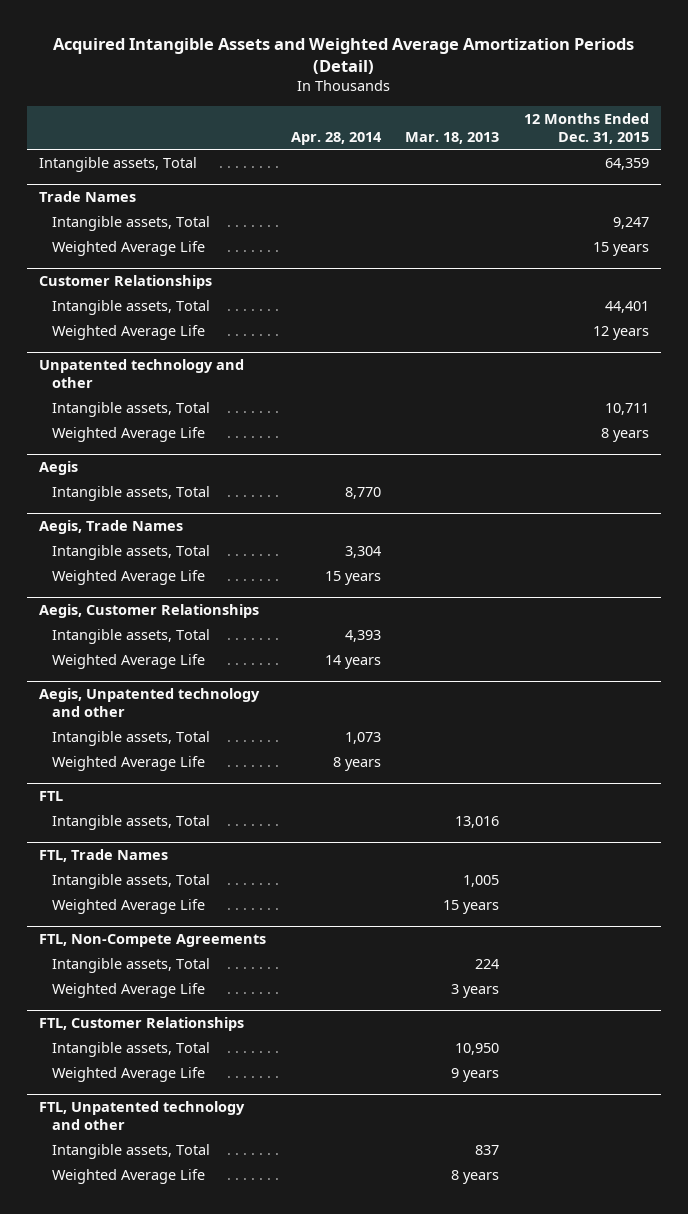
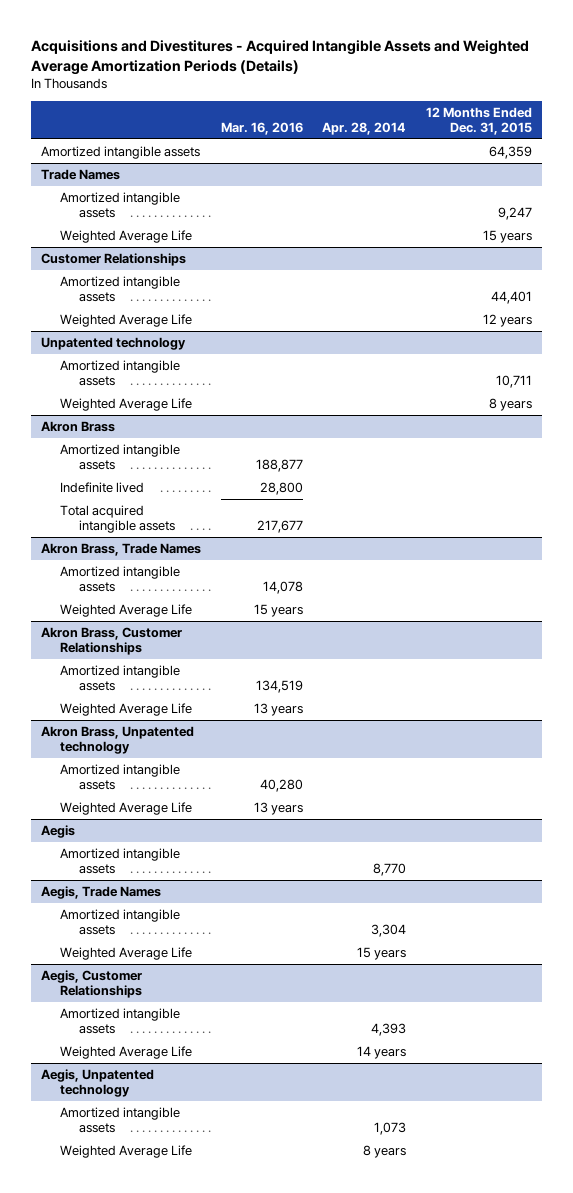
- Acquired Intangible Assets and Weighted Average Amortization Periods (Detail)
+ Acquisitions and Divestitures - Acquired Intangible Assets and Weighted Average Amortization Periods (Details)
- | Apr. 28, 2014 | Mar. 18, 2013 | 12 Months Ended Dec. 31, 2015
+ | Mar. 16, 2016 | Apr. 28, 2014 | 12 Months Ended Dec. 31, 2015
- Intangible assets, Total | | | 64,359
+ Amortized intangible assets | | | 64,359
@ Trade Names
- Intangible assets, Total | | | 9,247
+ Amortized intangible assets | | | 9,247
@ Customer Relationships
- Intangible assets, Total | | | 44,401
+ Amortized intangible assets | | | 44,401
- Unpatented technology and other
- Intangible assets, Total | | | 10,711
+ Unpatented technology
+ Amortized intangible assets | | | 10,711
+ Akron Brass
+ Amortized intangible assets | 188,877 | |
+ Indefinite lived | 28,800 | |
+ Total acquired intangible assets | 217,677 | |
+ Akron Brass, Trade Names
+ Amortized intangible assets | 14,078 | |
+ Weighted Average Life | 15 years | |
+ Akron Brass, Customer Relationships
+ Amortized intangible assets | 134,519 | |
+ Weighted Average Life | 13 years | |
+ Akron Brass, Unpatented technology
+ Amortized intangible assets | 40,280 | |
+ Weighted Average Life | 13 years | |
@ Aegis
- Intangible assets, Total | 8,770 | |
+ Amortized intangible assets | | 8,770 |
@ Aegis, Trade Names
- Intangible assets, Total | 3,304 | |
+ Amortized intangible assets | | 3,304 |
@ Aegis, Customer Relationships
- Intangible assets, Total | 4,393 | |
+ Amortized intangible assets | | 4,393 |
- Aegis, Unpatented technology and other
- Intangible assets, Total | 1,073 | |
+ Aegis, Unpatented technology
+ Amortized intangible assets | | 1,073 |
- FTL
- Intangible assets, Total | | 13,016 |
- FTL, Trade Names
- Intangible assets, Total | | 1,005 |
- Weighted Average Life | | 15 years |
- FTL, Non-Compete Agreements
- Intangible assets, Total | | 224 |
- Weighted Average Life | | 3 years |
- FTL, Customer Relationships
- Intangible assets, Total | | 10,950 |
- Weighted Average Life | | 9 years |
- FTL, Unpatented technology and other
- Intangible assets, Total | | 837 |
- Weighted Average Life | | 8 years |

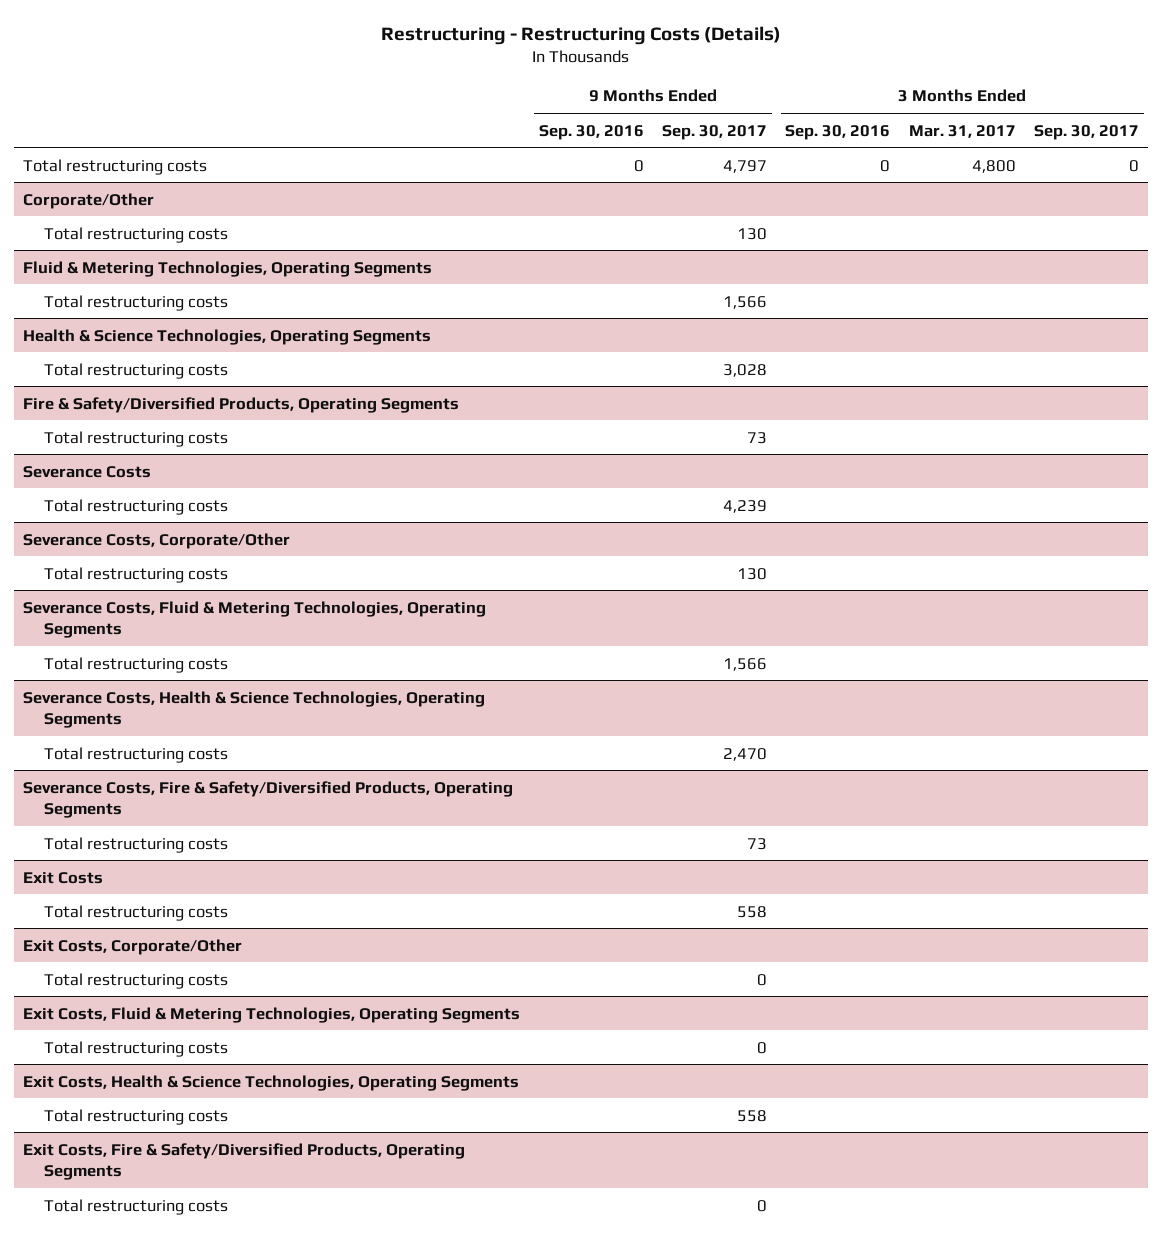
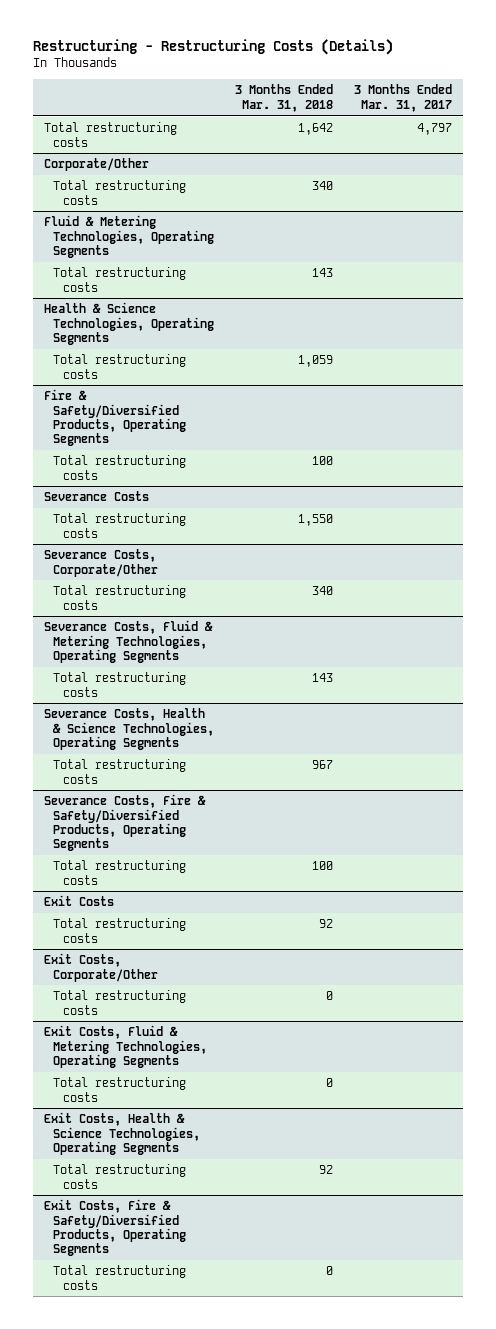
- | 9 Months Ended Sep. 30, 2016 | 9 Months Ended Sep. 30, 2017 | 3 Months Ended Sep. 30, 2016 | 3 Months Ended Mar. 31, 2017 | 3 Months Ended Sep. 30, 2017
+ | 3 Months Ended Mar. 31, 2018 | 3 Months Ended Mar. 31, 2017
- Total restructuring costs | 0 | 4,797 | 0 | 4,800 | 0
+ Total restructuring costs | 1,642 | 4,797

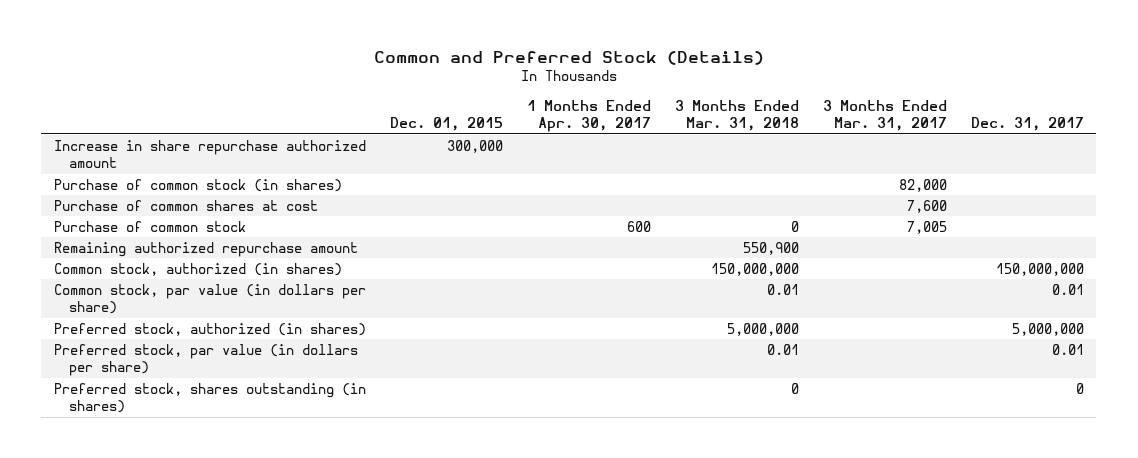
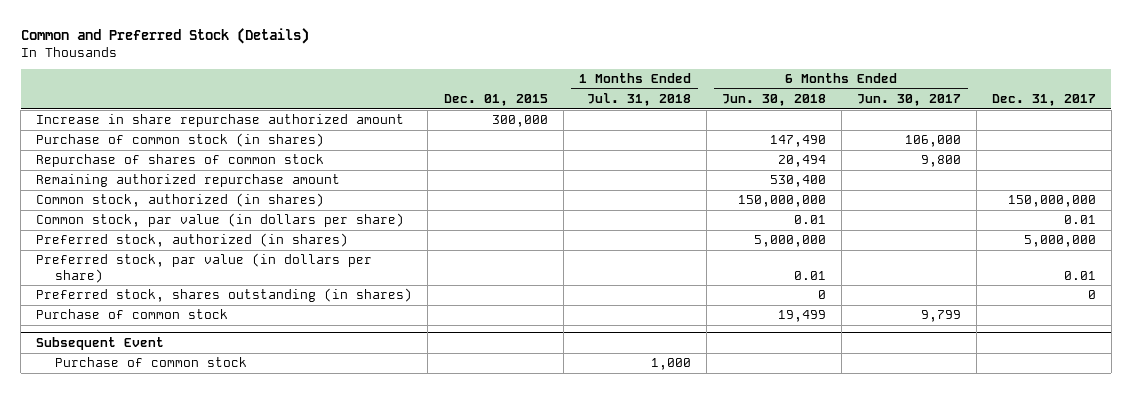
- | Dec. 01, 2015 | 1 Months Ended Apr. 30, 2017 | 3 Months Ended Mar. 31, 2018 | 3 Months Ended Mar. 31, 2017 | Dec. 31, 2017
+ | Dec. 01, 2015 | 1 Months Ended Jul. 31, 2018 | 6 Months Ended Jun. 30, 2018 | 6 Months Ended Jun. 30, 2017 | Dec. 31, 2017
- Purchase of common shares at cost | | | | 7,600 |
+ Repurchase of shares of common stock | | | 20,494 | 9,800 |
moved down: Purchase of common stock | | | 19,499 | 9,799 |
+ Subsequent Event
+ Purchase of common stock | | 1,000 | | |

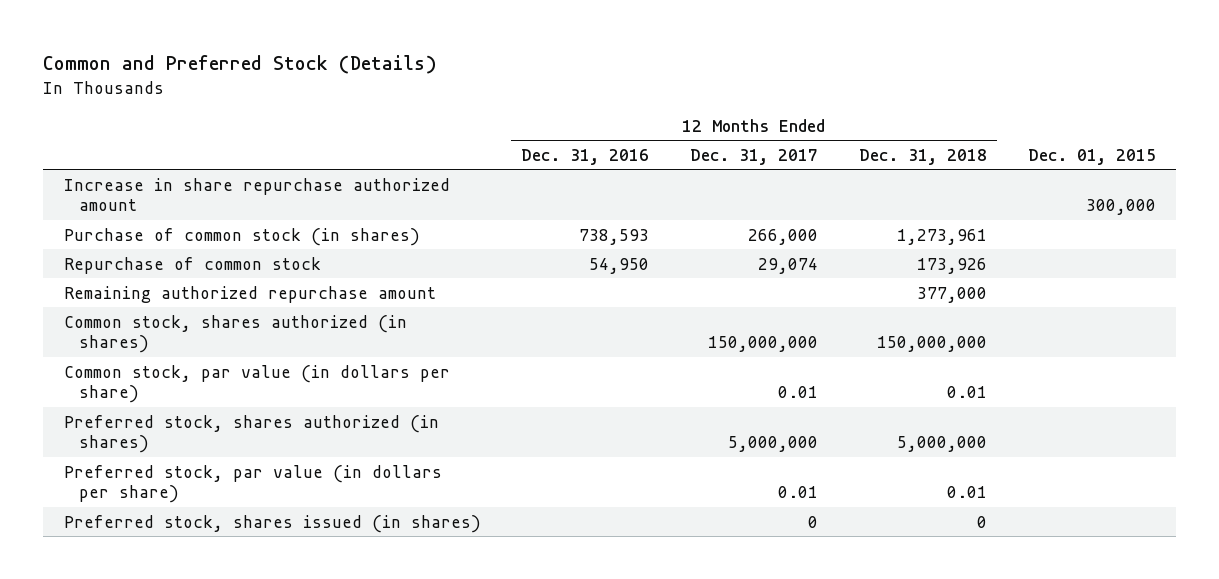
- | Dec. 01, 2015 | 1 Months Ended Jul. 31, 2018 | 6 Months Ended Jun. 30, 2018 | 6 Months Ended Jun. 30, 2017 | Dec. 31, 2017
+ | 12 Months Ended Dec. 31, 2016 | 12 Months Ended Dec. 31, 2017 | 12 Months Ended Dec. 31, 2018 | Dec. 01, 2015
- Repurchase of shares of common stock | | | 20,494 | 9,800 |
+ Repurchase of common stock | 54,950 | 29,074 | 173,926 |
- Common stock, authorized (in shares) | | | 150,000,000 | | 150,000,000
+ Common stock, shares authorized (in shares) | | 150,000,000 | 150,000,000 |
- Preferred stock, authorized (in shares) | | | 5,000,000 | | 5,000,000
+ Preferred stock, shares authorized (in shares) | | 5,000,000 | 5,000,000 |
- Preferred stock, shares outstanding (in shares) | | | 0 | | 0
- Purchase of common stock | | | 19,499 | 9,799 |
- Subsequent Event
- Purchase of common stock | | 1,000 | | |
+ Preferred stock, shares issued (in shares) | | 0 | 0 |

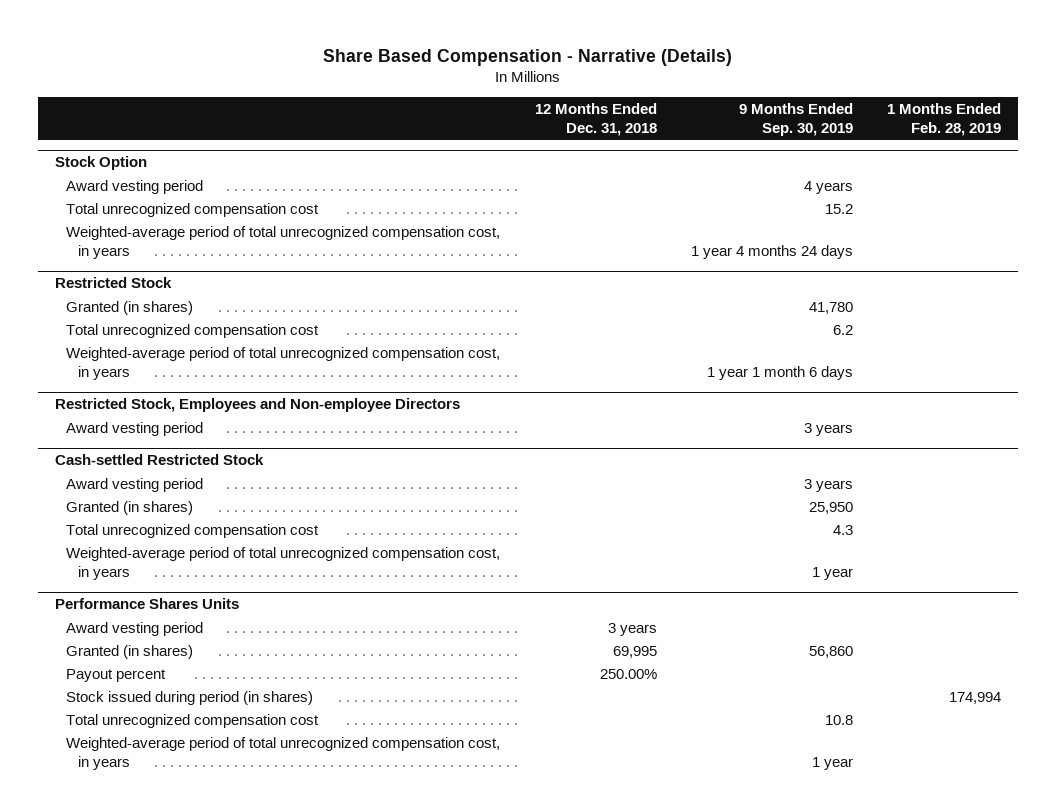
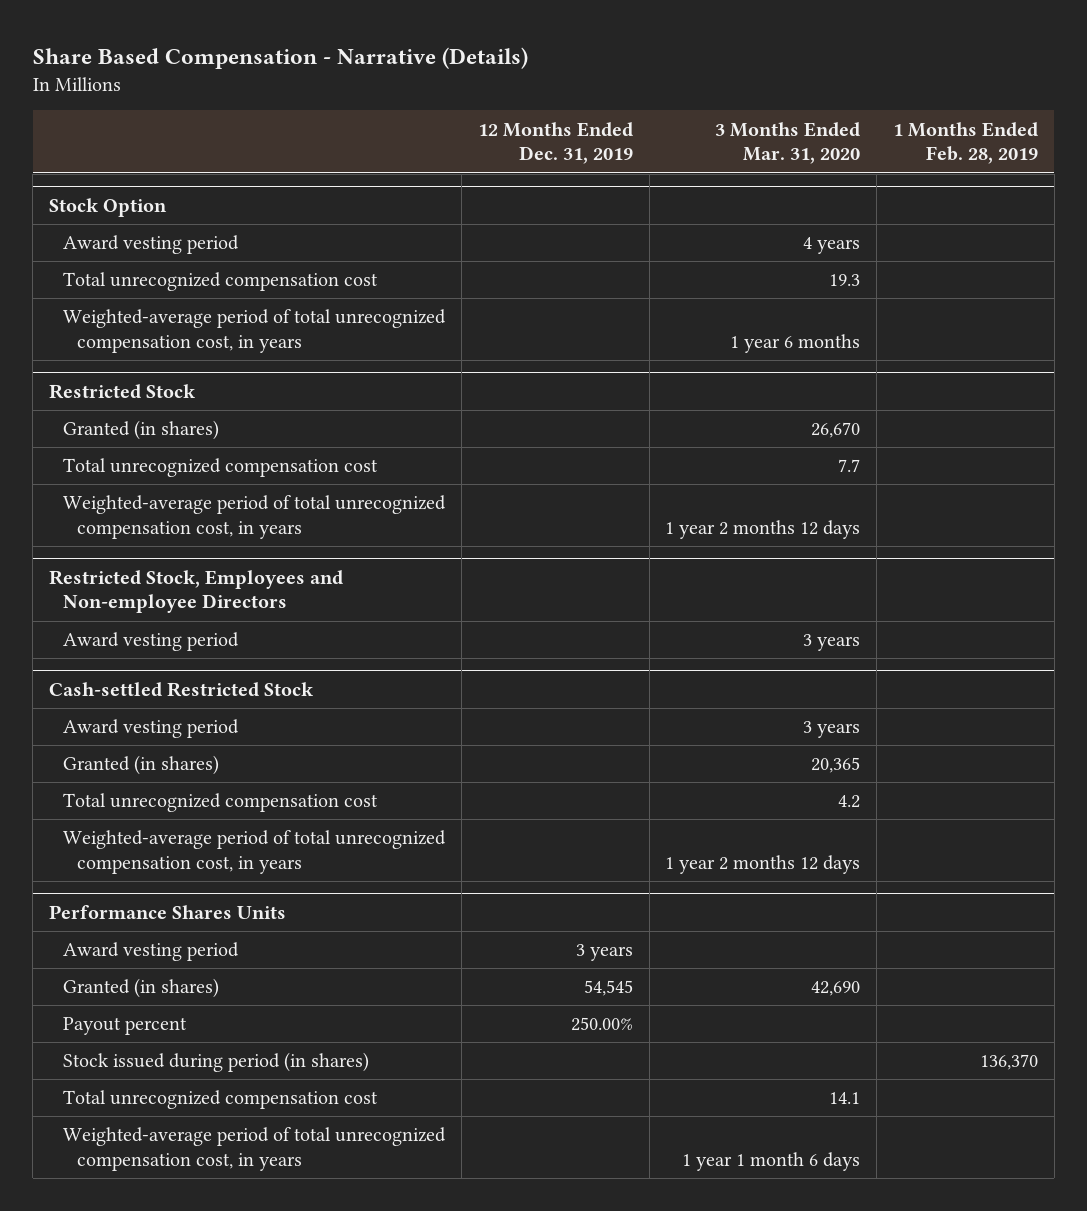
- | 12 Months Ended Dec. 31, 2018 | 9 Months Ended Sep. 30, 2019 | 1 Months Ended Feb. 28, 2019
+ | 12 Months Ended Dec. 31, 2019 | 3 Months Ended Mar. 31, 2020 | 1 Months Ended Feb. 28, 2019
@ Performance Shares Units
- Stock issued during period (in shares) | | | 174,994
+ Stock issued during period (in shares) | | | 136,370

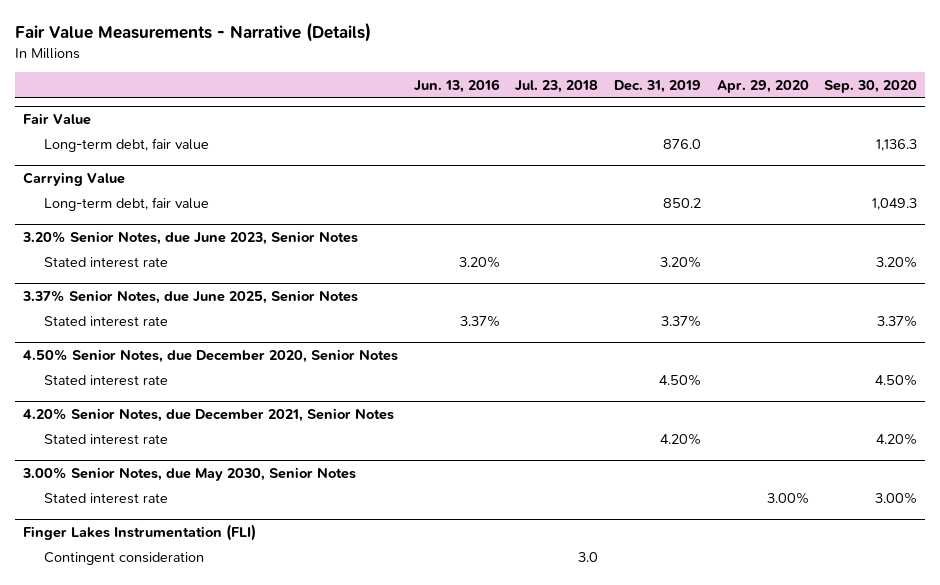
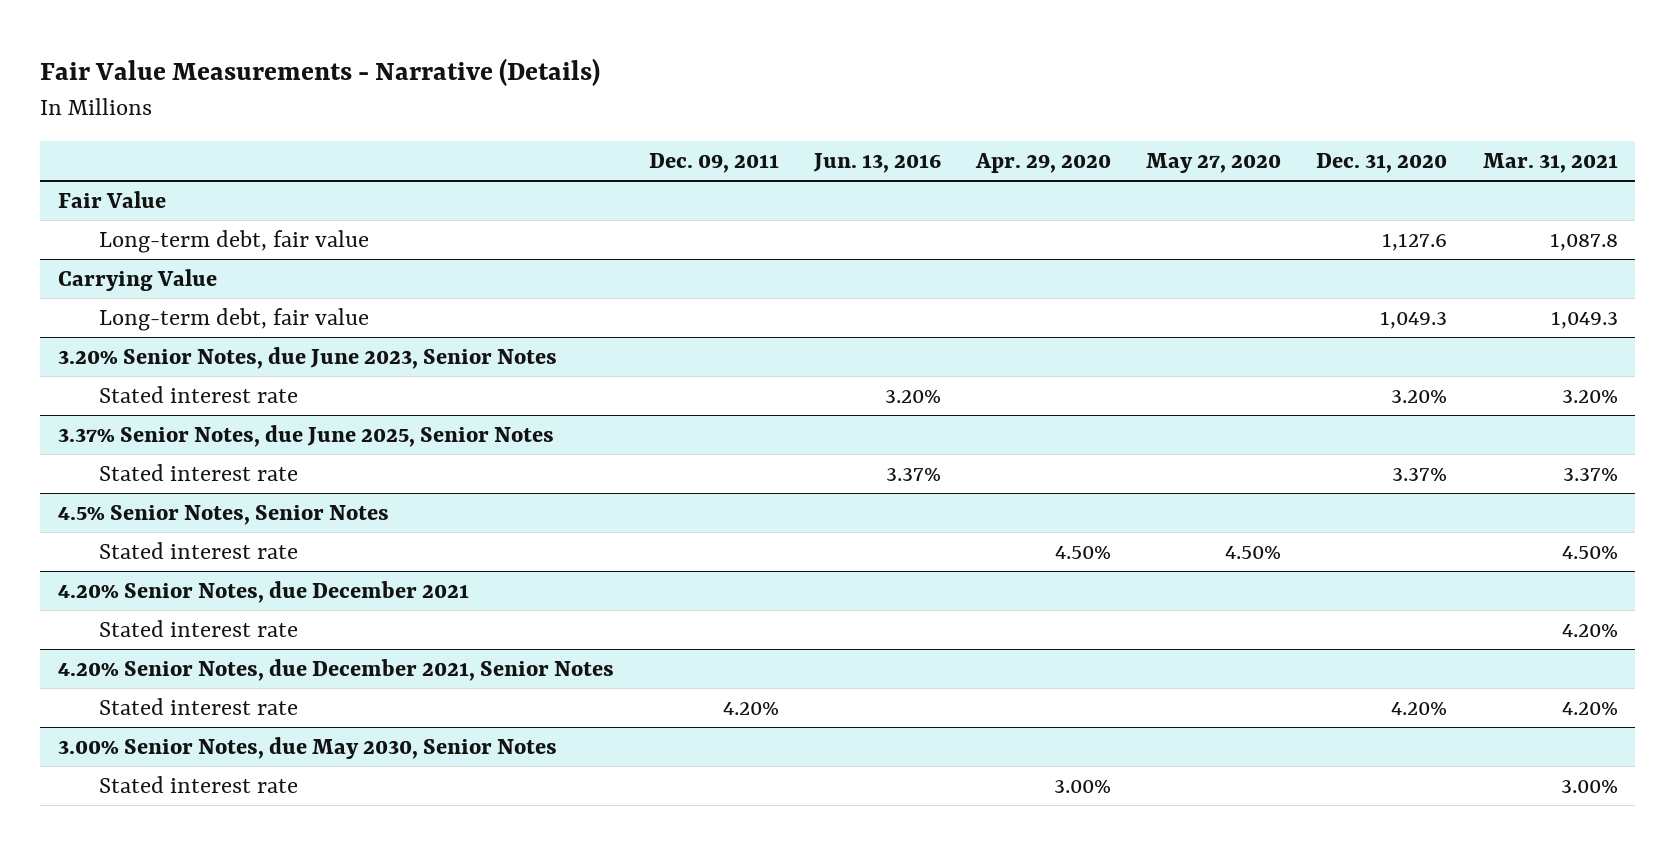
- | Jun. 13, 2016 | Jul. 23, 2018 | Dec. 31, 2019 | Apr. 29, 2020 | Sep. 30, 2020
+ | Dec. 09, 2011 | Jun. 13, 2016 | Apr. 29, 2020 | May 27, 2020 | Dec. 31, 2020 | Mar. 31, 2021
- 4.50% Senior Notes, due December 2020, Senior Notes
+ 4.5% Senior Notes, Senior Notes
+ Stated interest rate | | | 4.50% | 4.50% | | 4.50%
+ 4.20% Senior Notes, due December 2021
- Finger Lakes Instrumentation (FLI)
- Contingent consideration | | 3.0 | | |

